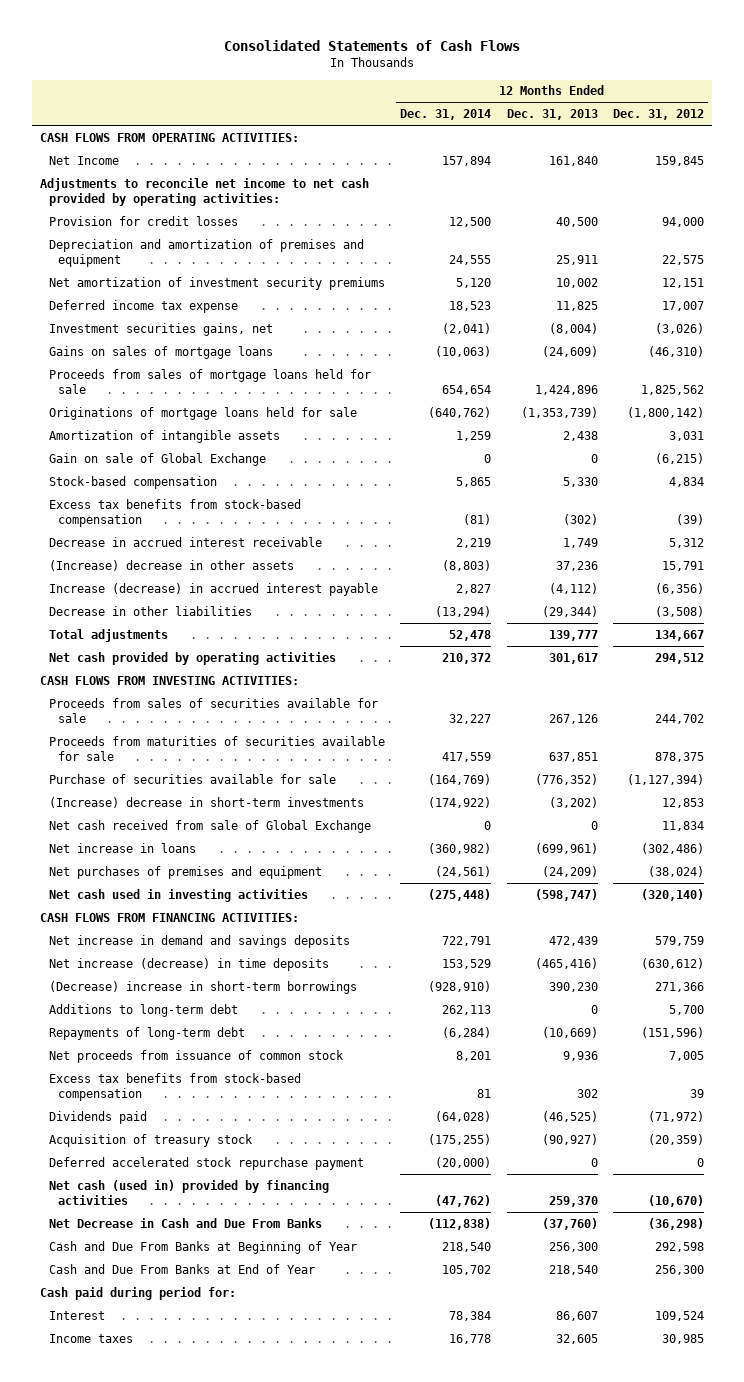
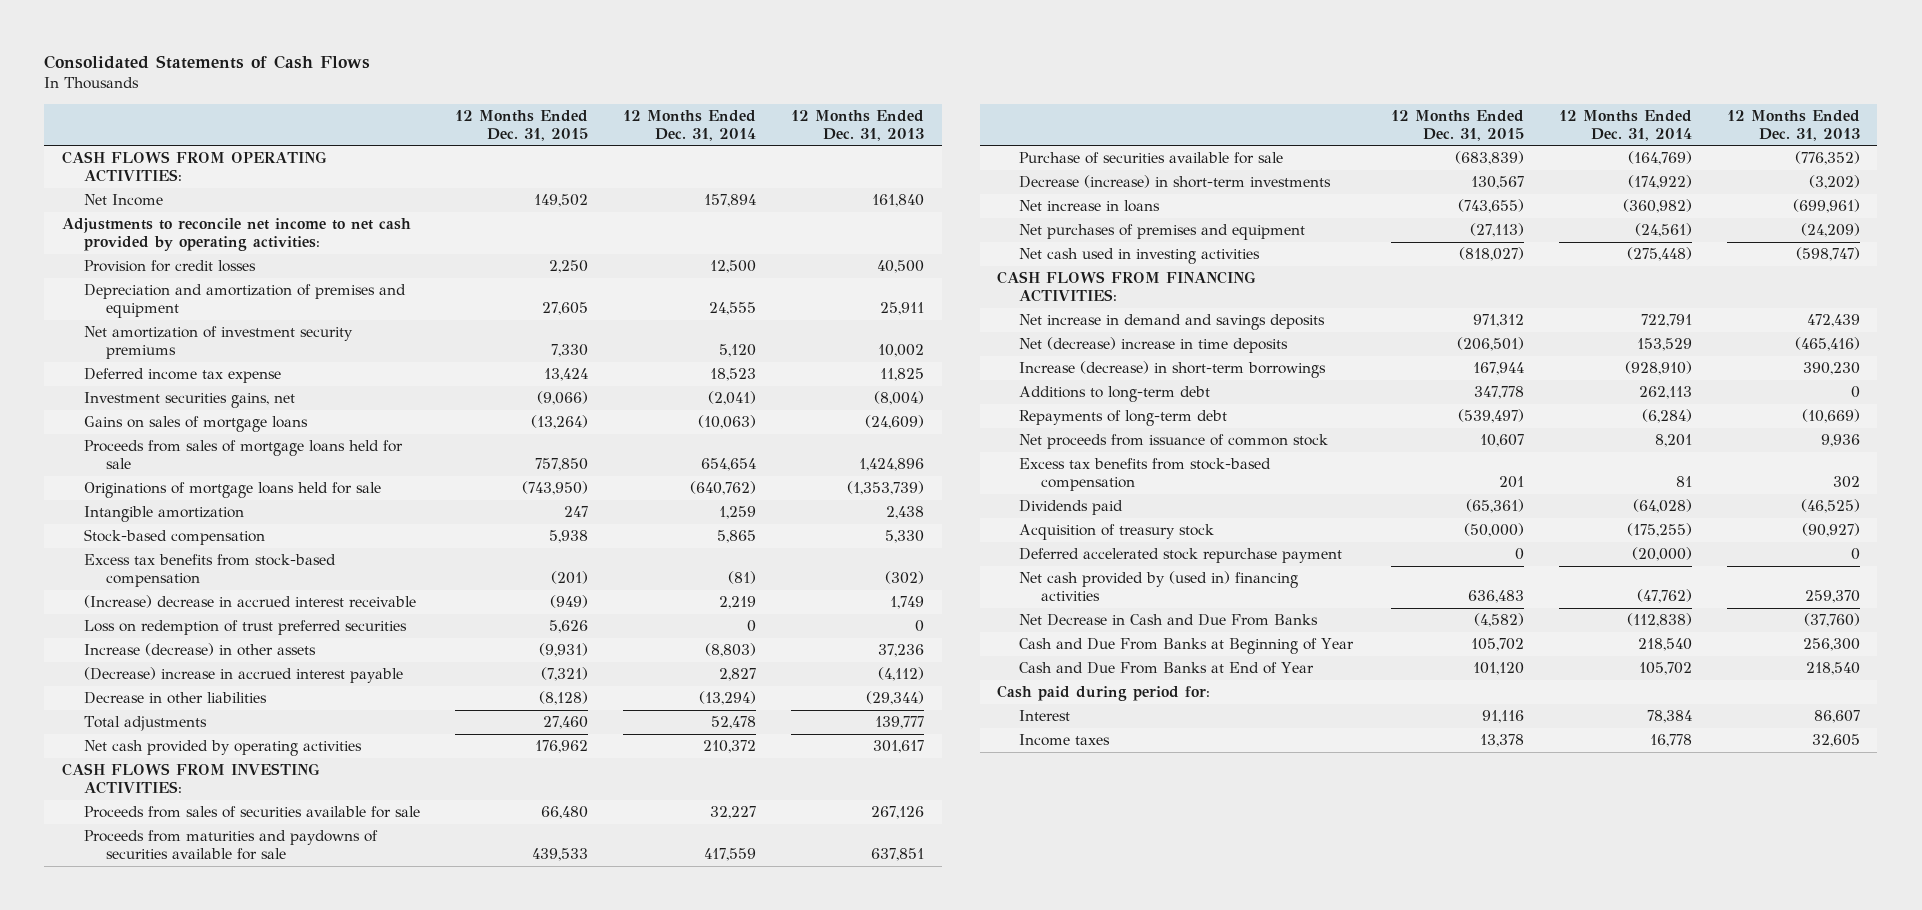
- | 12 Months Ended Dec. 31, 2014 | 12 Months Ended Dec. 31, 2013 | 12 Months Ended Dec. 31, 2012
+ | 12 Months Ended Dec. 31, 2015 | 12 Months Ended Dec. 31, 2014 | 12 Months Ended Dec. 31, 2013
- Amortization of intangible assets | 1,259 | 2,438 | 3,031
- Gain on sale of Global Exchange | 0 | 0 | (6,215)
+ Intangible amortization | 247 | 1,259 | 2,438
- Decrease in accrued interest receivable | 2,219 | 1,749 | 5,312
- (Increase) decrease in other assets | (8,803) | 37,236 | 15,791
- Increase (decrease) in accrued interest payable | 2,827 | (4,112) | (6,356)
+ (Increase) decrease in accrued interest receivable | (949) | 2,219 | 1,749
+ Loss on redemption of trust preferred securities | 5,626 | 0 | 0
+ Increase (decrease) in other assets | (9,931) | (8,803) | 37,236
+ (Decrease) increase in accrued interest payable | (7,321) | 2,827 | (4,112)
- Proceeds from maturities of securities available for sale | 417,559 | 637,851 | 878,375
+ Proceeds from maturities and paydowns of securities available for sale | 439,533 | 417,559 | 637,851
- (Increase) decrease in short-term investments | (174,922) | (3,202) | 12,853
- Net cash received from sale of Global Exchange | 0 | 0 | 11,834
+ Decrease (increase) in short-term investments | 130,567 | (174,922) | (3,202)
- Net increase (decrease) in time deposits | 153,529 | (465,416) | (630,612)
- (Decrease) increase in short-term borrowings | (928,910) | 390,230 | 271,366
+ Net (decrease) increase in time deposits | (206,501) | 153,529 | (465,416)
+ Increase (decrease) in short-term borrowings | 167,944 | (928,910) | 390,230
- Net cash (used in) provided by financing activities | (47,762) | 259,370 | (10,670)
+ Net cash provided by (used in) financing activities | 636,483 | (47,762) | 259,370

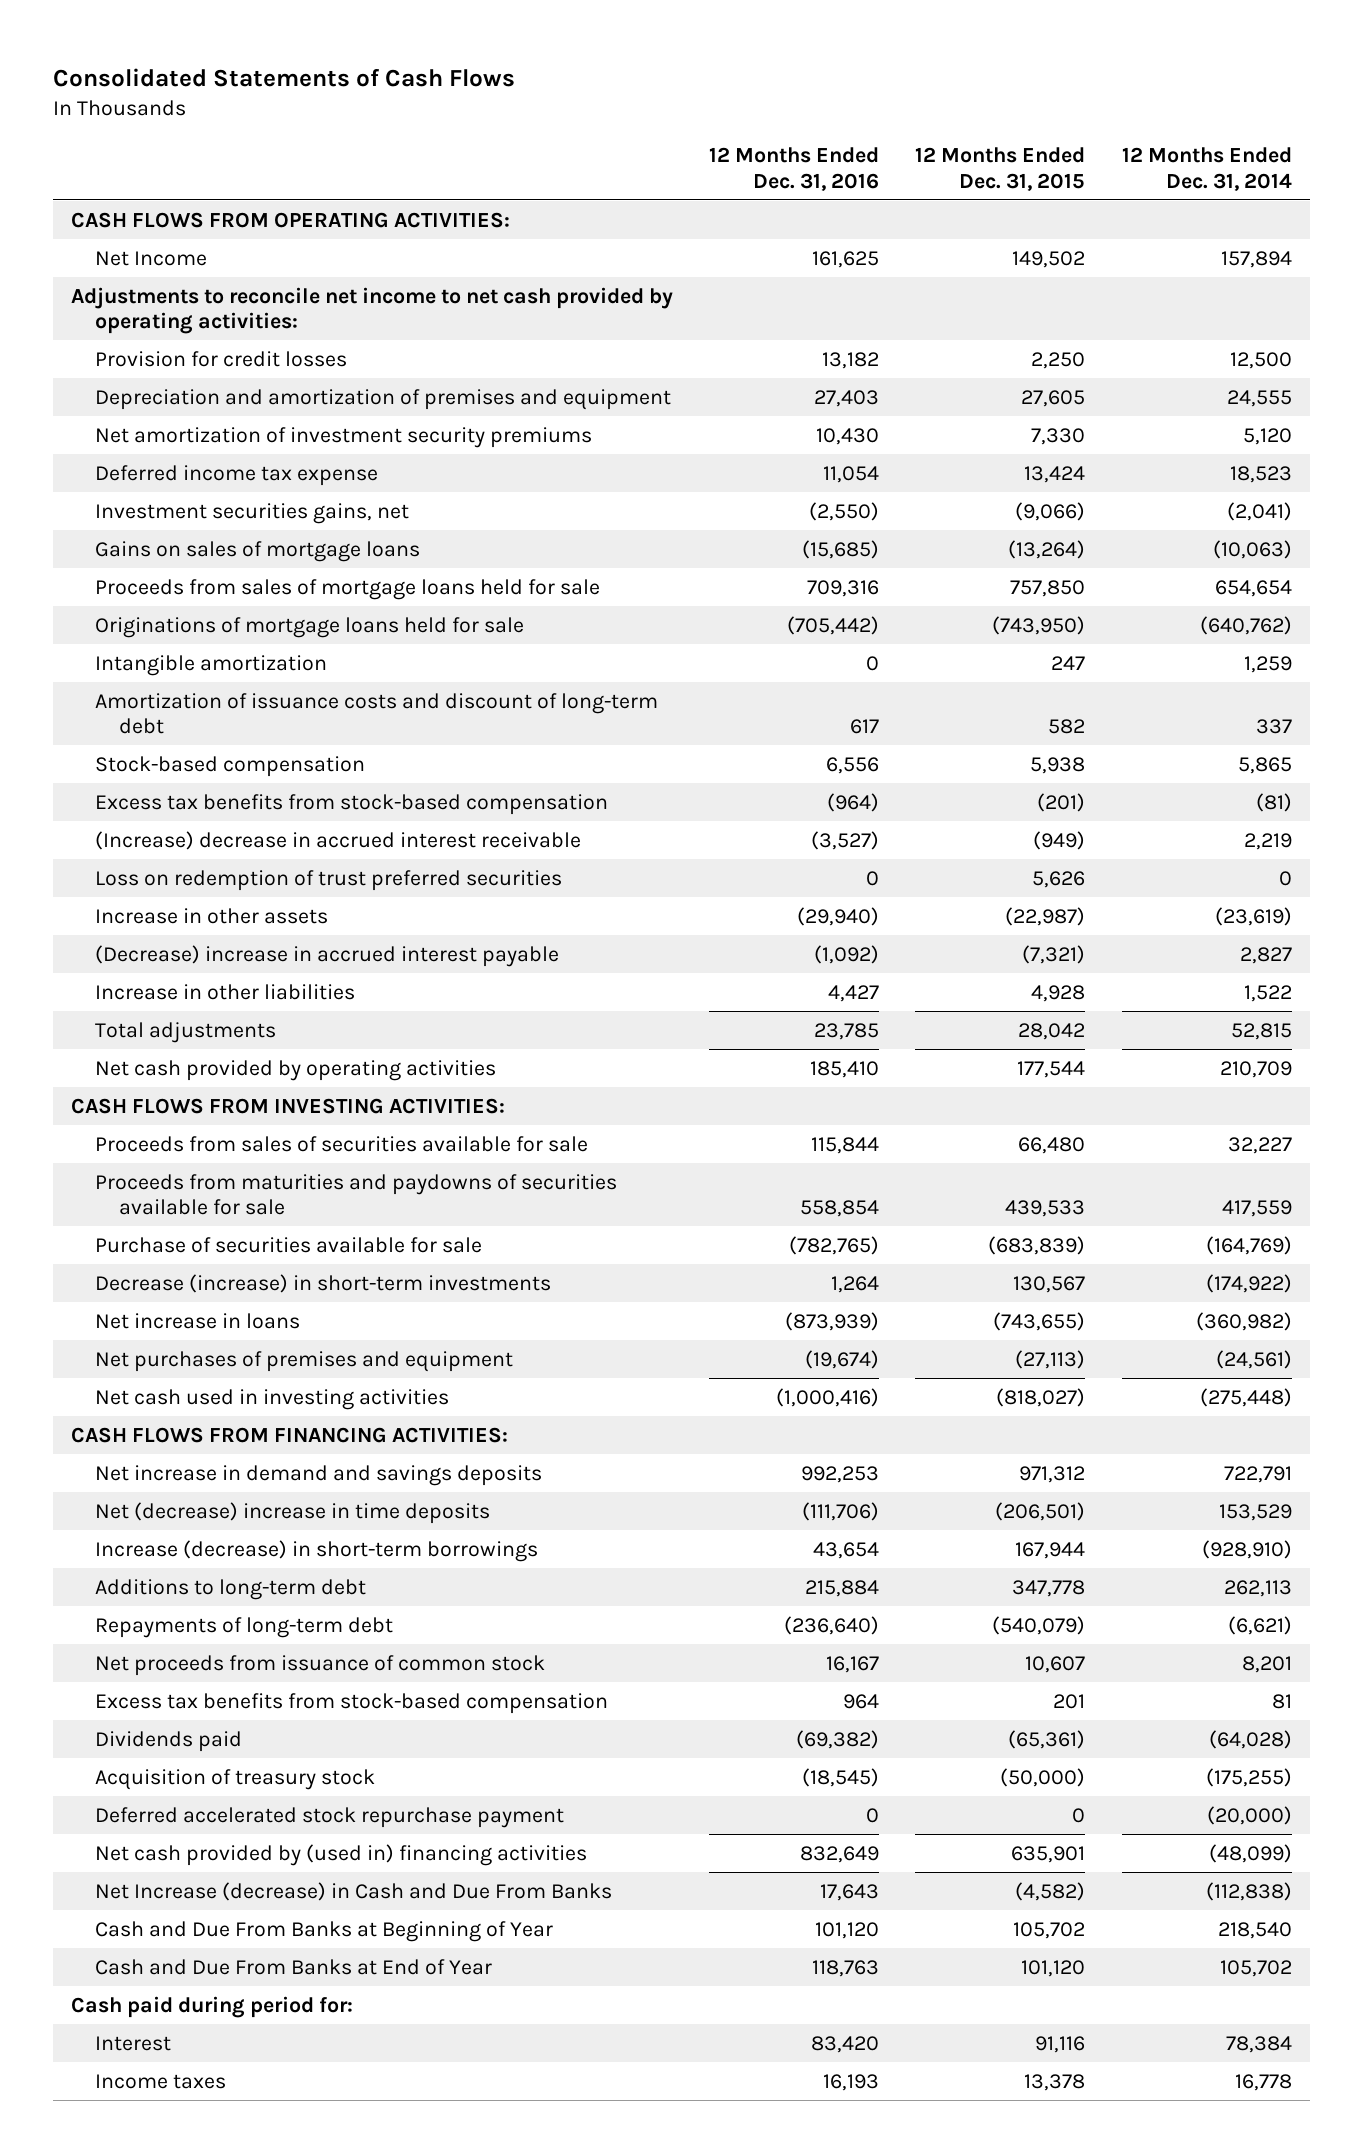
- | 12 Months Ended Dec. 31, 2015 | 12 Months Ended Dec. 31, 2014 | 12 Months Ended Dec. 31, 2013
+ | 12 Months Ended Dec. 31, 2016 | 12 Months Ended Dec. 31, 2015 | 12 Months Ended Dec. 31, 2014
+ Amortization of issuance costs and discount of long-term debt | 617 | 582 | 337
- Increase (decrease) in other assets | (9,931) | (8,803) | 37,236
+ Increase in other assets | (29,940) | (22,987) | (23,619)
- Decrease in other liabilities | (8,128) | (13,294) | (29,344)
- Total adjustments | 27,460 | 52,478 | 139,777
- Net cash provided by operating activities | 176,962 | 210,372 | 301,617
+ Increase in other liabilities | 4,427 | 4,928 | 1,522
+ Total adjustments | 23,785 | 28,042 | 52,815
+ Net cash provided by operating activities | 185,410 | 177,544 | 210,709
- Repayments of long-term debt | (539,497) | (6,284) | (10,669)
+ Repayments of long-term debt | (236,640) | (540,079) | (6,621)
- Net cash provided by (used in) financing activities | 636,483 | (47,762) | 259,370
- Net Decrease in Cash and Due From Banks | (4,582) | (112,838) | (37,760)
+ Net cash provided by (used in) financing activities | 832,649 | 635,901 | (48,099)
+ Net Increase (decrease) in Cash and Due From Banks | 17,643 | (4,582) | (112,838)

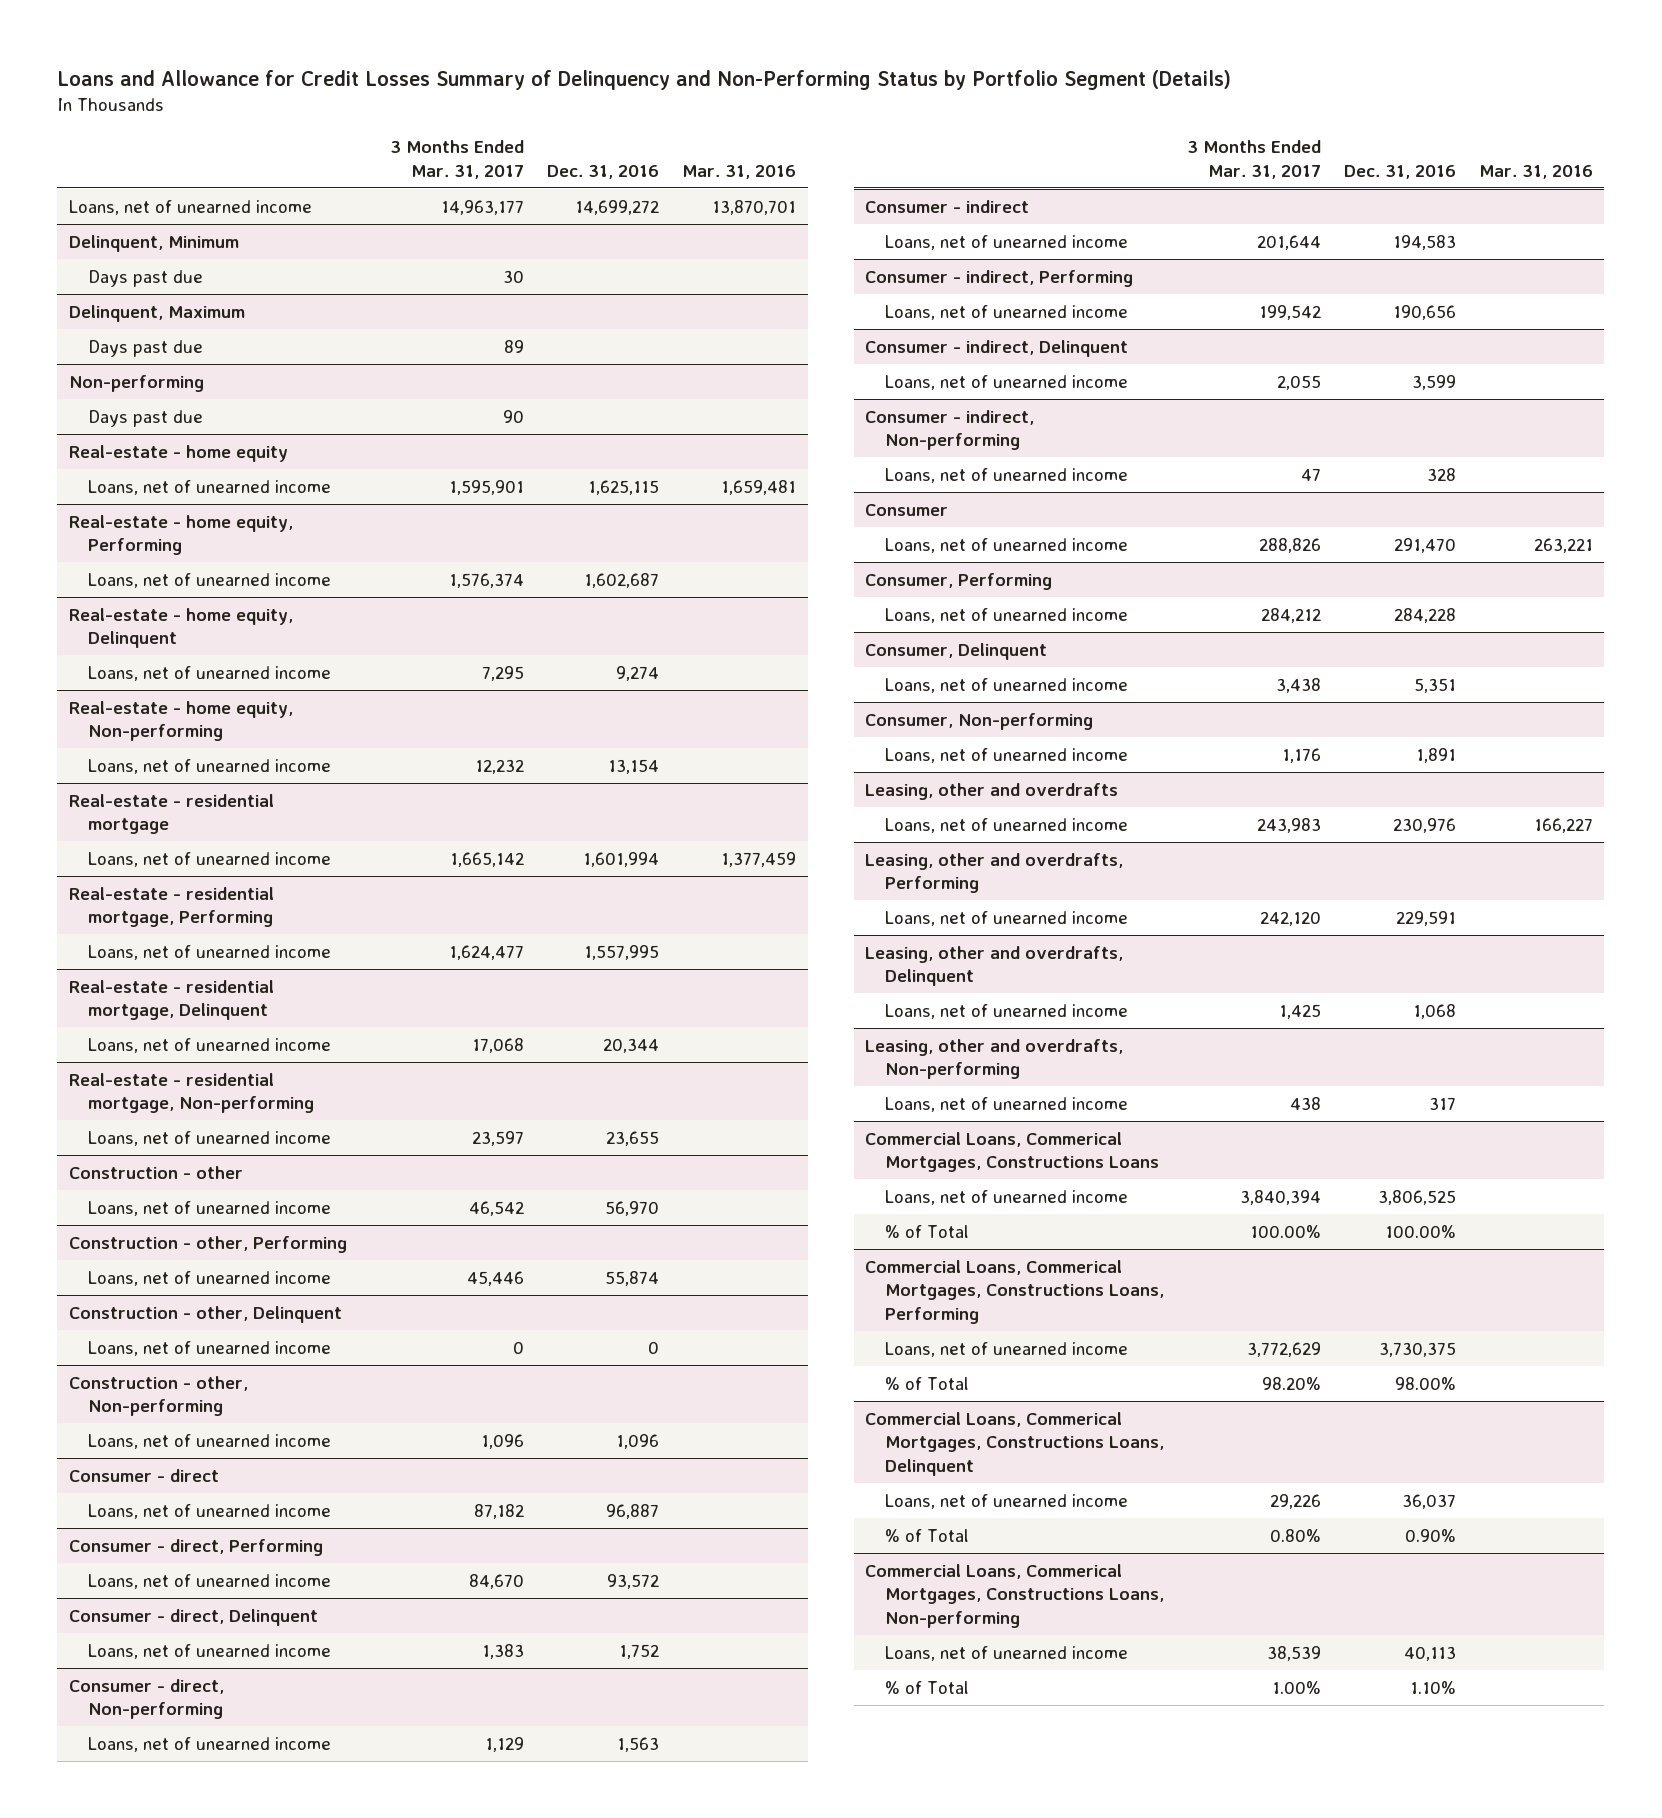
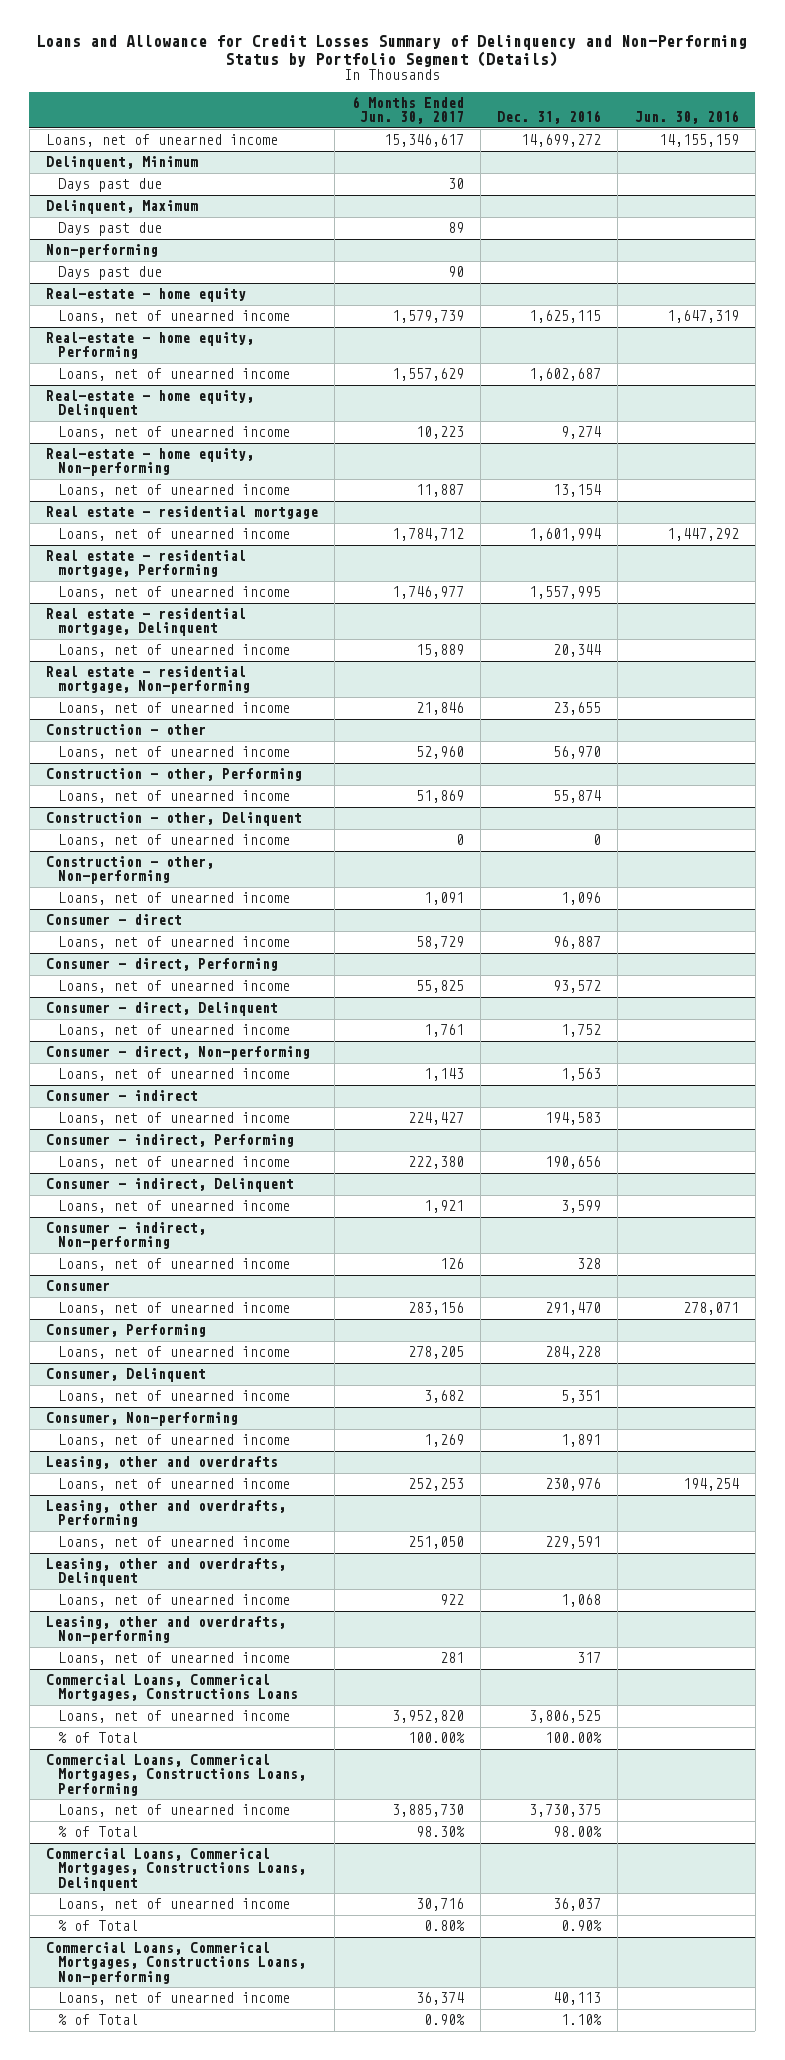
- | 3 Months Ended Mar. 31, 2017 | Dec. 31, 2016 | Mar. 31, 2016
+ | 6 Months Ended Jun. 30, 2017 | Dec. 31, 2016 | Jun. 30, 2016
- Real-estate - residential mortgage
+ Real estate - residential mortgage
- Real-estate - residential mortgage, Performing
+ Real estate - residential mortgage, Performing
- Real-estate - residential mortgage, Delinquent
+ Real estate - residential mortgage, Delinquent
- Real-estate - residential mortgage, Non-performing
+ Real estate - residential mortgage, Non-performing

